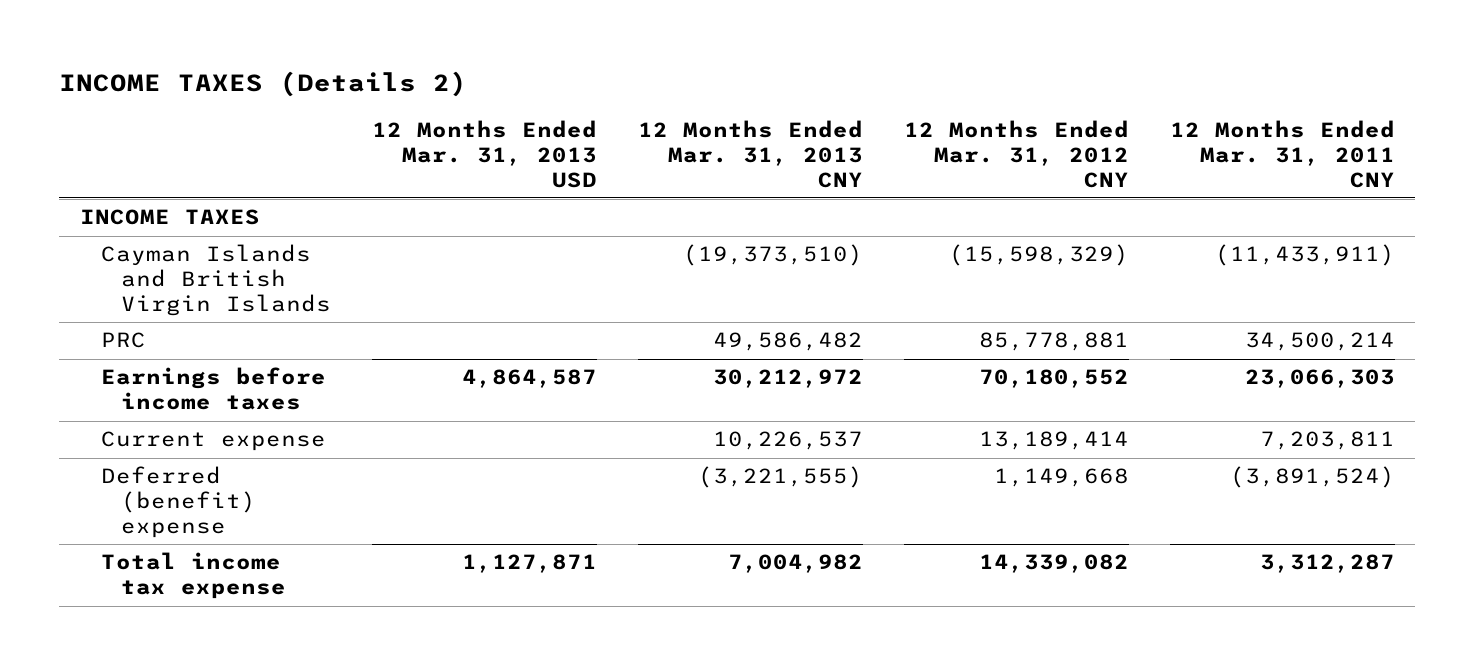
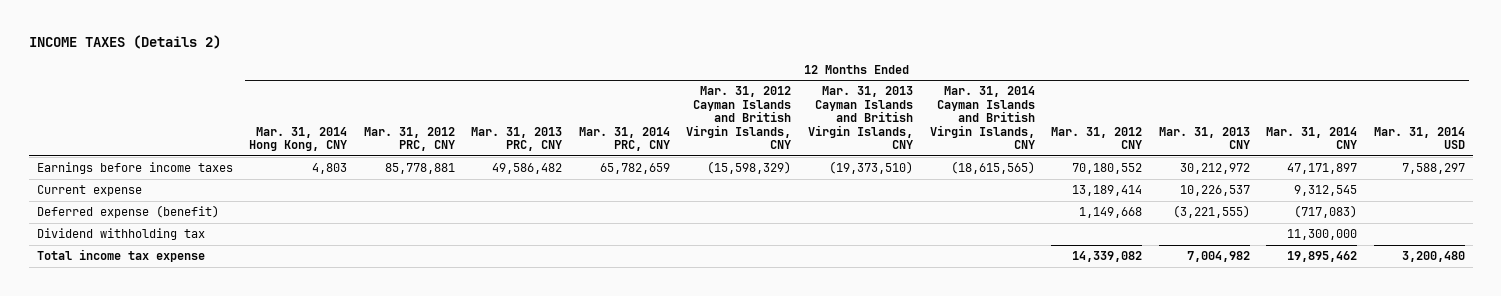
- | 12 Months Ended Mar. 31, 2013 USD | 12 Months Ended Mar. 31, 2013 CNY | 12 Months Ended Mar. 31, 2012 CNY | 12 Months Ended Mar. 31, 2011 CNY
+ | 12 Months Ended Mar. 31, 2014 Hong Kong, CNY | 12 Months Ended Mar. 31, 2012 PRC, CNY | 12 Months Ended Mar. 31, 2013 PRC, CNY | 12 Months Ended Mar. 31, 2014 PRC, CNY | 12 Months Ended Mar. 31, 2012 Cayman Islands and British Virgin Islands, CNY | 12 Months Ended Mar. 31, 2013 Cayman Islands and British Virgin Islands, CNY | 12 Months Ended Mar. 31, 2014 Cayman Islands and British Virgin Islands, CNY | 12 Months Ended Mar. 31, 2012 CNY | 12 Months Ended Mar. 31, 2013 CNY | 12 Months Ended Mar. 31, 2014 CNY | 12 Months Ended Mar. 31, 2014 USD
- INCOME TAXES
- Cayman Islands and British Virgin Islands | | (19,373,510) | (15,598,329) | (11,433,911)
- PRC | | 49,586,482 | 85,778,881 | 34,500,214
- Deferred (benefit) expense | | (3,221,555) | 1,149,668 | (3,891,524)
+ Deferred expense (benefit) | | | | | | | | 1,149,668 | (3,221,555) | (717,083) |
+ Dividend withholding tax | | | | | | | | | | 11,300,000 |

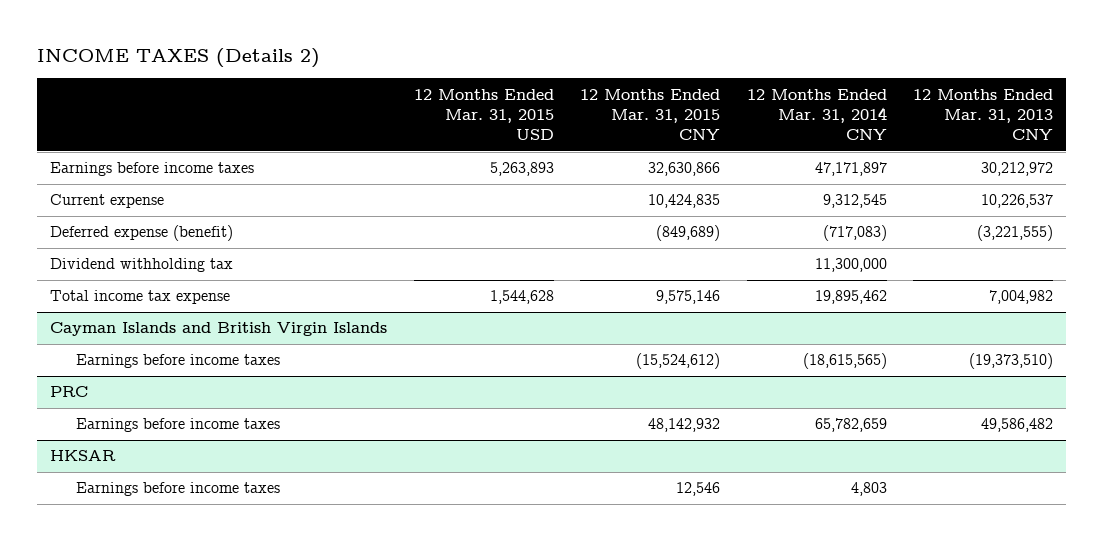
- | 12 Months Ended Mar. 31, 2014 Hong Kong, CNY | 12 Months Ended Mar. 31, 2012 PRC, CNY | 12 Months Ended Mar. 31, 2013 PRC, CNY | 12 Months Ended Mar. 31, 2014 PRC, CNY | 12 Months Ended Mar. 31, 2012 Cayman Islands and British Virgin Islands, CNY | 12 Months Ended Mar. 31, 2013 Cayman Islands and British Virgin Islands, CNY | 12 Months Ended Mar. 31, 2014 Cayman Islands and British Virgin Islands, CNY | 12 Months Ended Mar. 31, 2012 CNY | 12 Months Ended Mar. 31, 2013 CNY | 12 Months Ended Mar. 31, 2014 CNY | 12 Months Ended Mar. 31, 2014 USD
+ | 12 Months Ended Mar. 31, 2015 USD | 12 Months Ended Mar. 31, 2015 CNY | 12 Months Ended Mar. 31, 2014 CNY | 12 Months Ended Mar. 31, 2013 CNY
+ Cayman Islands and British Virgin Islands
+ Earnings before income taxes | | (15,524,612) | (18,615,565) | (19,373,510)
+ PRC
+ Earnings before income taxes | | 48,142,932 | 65,782,659 | 49,586,482
+ HKSAR
+ Earnings before income taxes | | 12,546 | 4,803 |

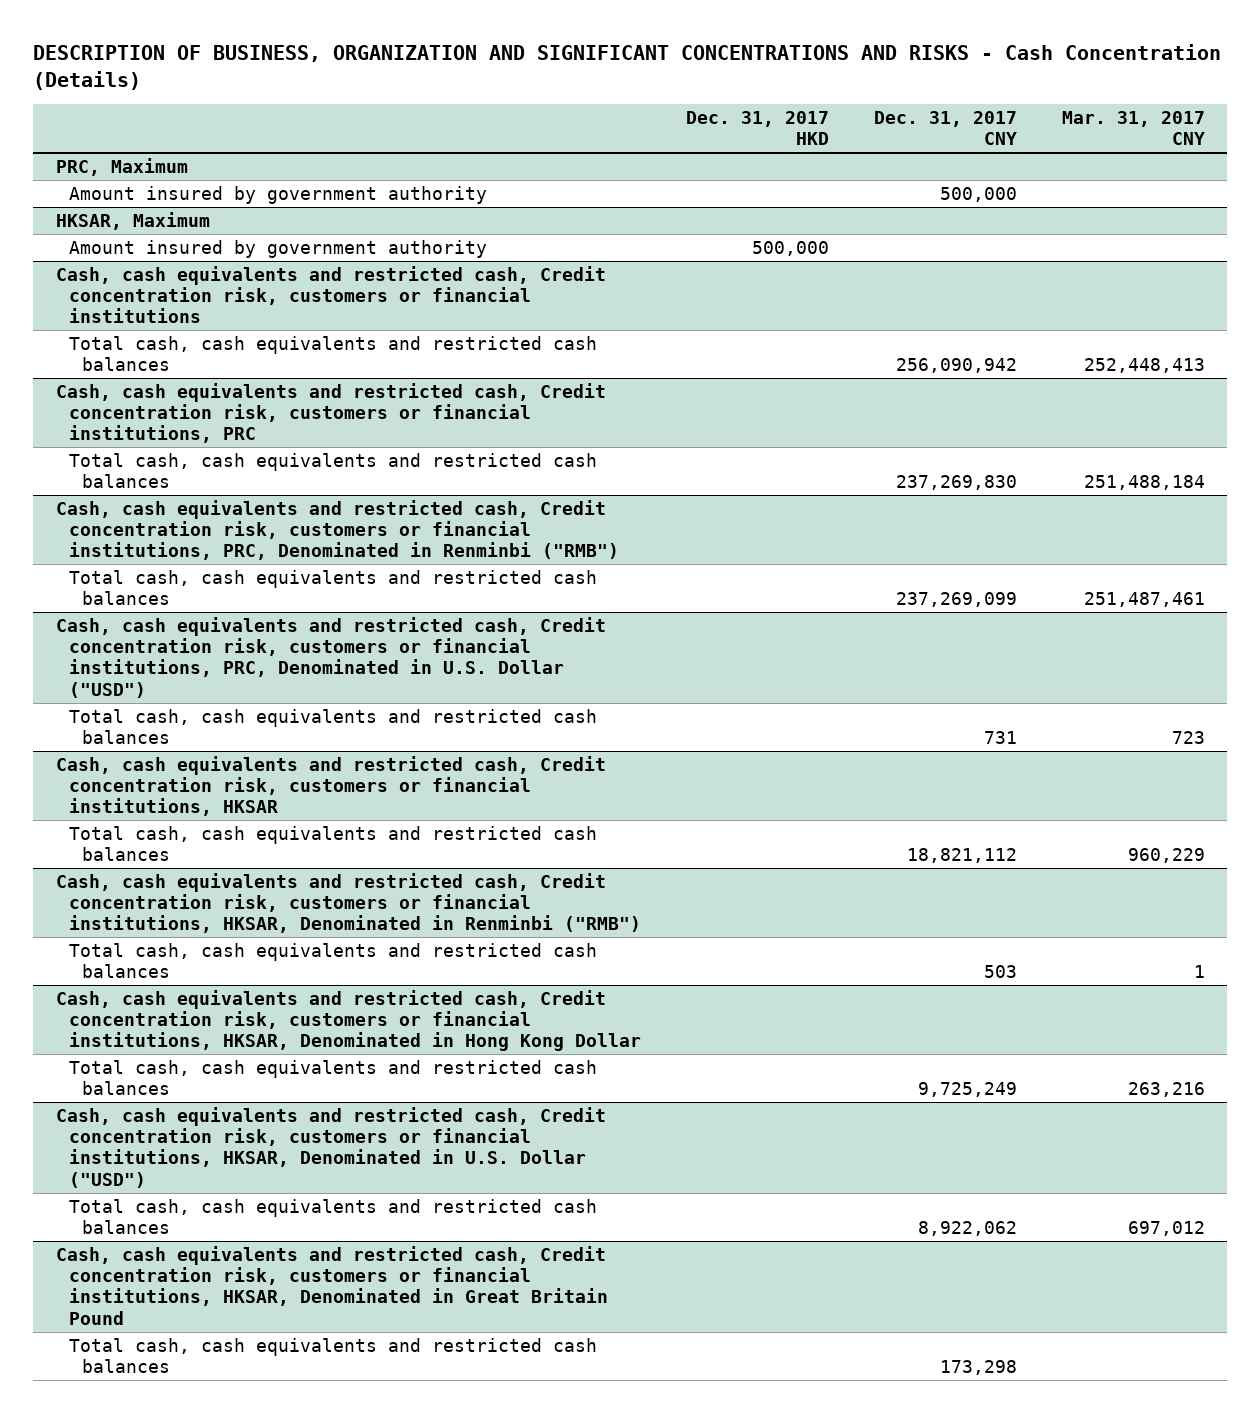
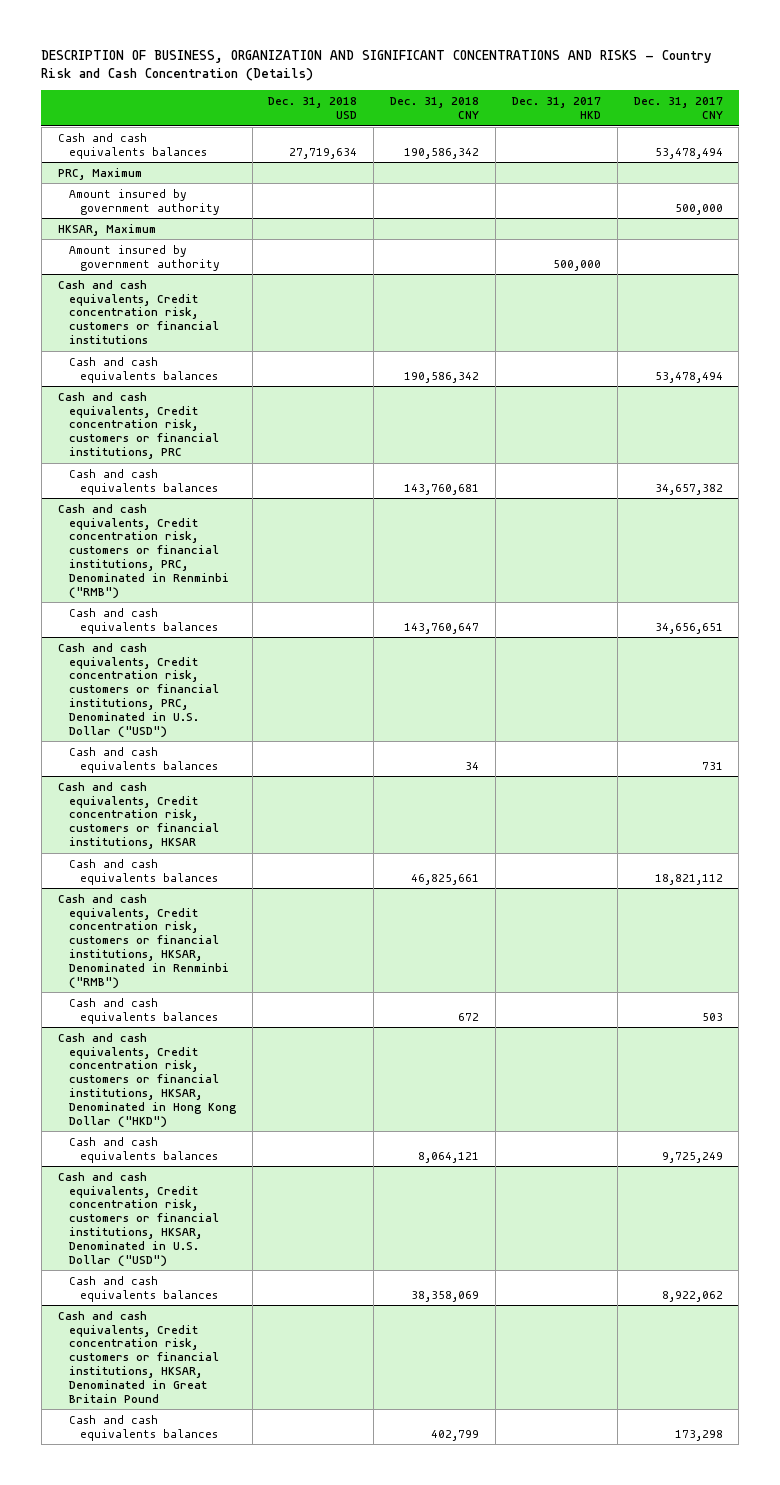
- DESCRIPTION OF BUSINESS, ORGANIZATION AND SIGNIFICANT CONCENTRATIONS AND RISKS - Cash Concentration (Details)
+ DESCRIPTION OF BUSINESS, ORGANIZATION AND SIGNIFICANT CONCENTRATIONS AND RISKS - Country Risk and Cash Concentration (Details)
- | Dec. 31, 2017 HKD | Dec. 31, 2017 CNY | Mar. 31, 2017 CNY
+ | Dec. 31, 2018 USD | Dec. 31, 2018 CNY | Dec. 31, 2017 HKD | Dec. 31, 2017 CNY
+ Cash and cash equivalents balances | 27,719,634 | 190,586,342 | | 53,478,494
- Cash, cash equivalents and restricted cash, Credit concentration risk, customers or financial institutions
- Total cash, cash equivalents and restricted cash balances | | 256,090,942 | 252,448,413
- Cash, cash equivalents and restricted cash, Credit concentration risk, customers or financial institutions, PRC
- Total cash, cash equivalents and restricted cash balances | | 237,269,830 | 251,488,184
- Cash, cash equivalents and restricted cash, Credit concentration risk, customers or financial institutions, PRC, Denominated in Renminbi ("RMB")
- Total cash, cash equivalents and restricted cash balances | | 237,269,099 | 251,487,461
- Cash, cash equivalents and restricted cash, Credit concentration risk, customers or financial institutions, PRC, Denominated in U.S. Dollar ("USD")
- Total cash, cash equivalents and restricted cash balances | | 731 | 723
- Cash, cash equivalents and restricted cash, Credit concentration risk, customers or financial institutions, HKSAR
- Total cash, cash equivalents and restricted cash balances | | 18,821,112 | 960,229
- Cash, cash equivalents and restricted cash, Credit concentration risk, customers or financial institutions, HKSAR, Denominated in Renminbi ("RMB")
- Total cash, cash equivalents and restricted cash balances | | 503 | 1
- Cash, cash equivalents and restricted cash, Credit concentration risk, customers or financial institutions, HKSAR, Denominated in Hong Kong Dollar
- Total cash, cash equivalents and restricted cash balances | | 9,725,249 | 263,216
- Cash, cash equivalents and restricted cash, Credit concentration risk, customers or financial institutions, HKSAR, Denominated in U.S. Dollar ("USD")
- Total cash, cash equivalents and restricted cash balances | | 8,922,062 | 697,012
- Cash, cash equivalents and restricted cash, Credit concentration risk, customers or financial institutions, HKSAR, Denominated in Great Britain Pound
- Total cash, cash equivalents and restricted cash balances | | 173,298 |
+ Cash and cash equivalents, Credit concentration risk, customers or financial institutions
+ Cash and cash equivalents balances | | 190,586,342 | | 53,478,494
+ Cash and cash equivalents, Credit concentration risk, customers or financial institutions, PRC
+ Cash and cash equivalents balances | | 143,760,681 | | 34,657,382
+ Cash and cash equivalents, Credit concentration risk, customers or financial institutions, PRC, Denominated in Renminbi ("RMB")
+ Cash and cash equivalents balances | | 143,760,647 | | 34,656,651
+ Cash and cash equivalents, Credit concentration risk, customers or financial institutions, PRC, Denominated in U.S. Dollar ("USD")
+ Cash and cash equivalents balances | | 34 | | 731
+ Cash and cash equivalents, Credit concentration risk, customers or financial institutions, HKSAR
+ Cash and cash equivalents balances | | 46,825,661 | | 18,821,112
+ Cash and cash equivalents, Credit concentration risk, customers or financial institutions, HKSAR, Denominated in Renminbi ("RMB")
+ Cash and cash equivalents balances | | 672 | | 503
+ Cash and cash equivalents, Credit concentration risk, customers or financial institutions, HKSAR, Denominated in Hong Kong Dollar ("HKD")
+ Cash and cash equivalents balances | | 8,064,121 | | 9,725,249
+ Cash and cash equivalents, Credit concentration risk, customers or financial institutions, HKSAR, Denominated in U.S. Dollar ("USD")
+ Cash and cash equivalents balances | | 38,358,069 | | 8,922,062
+ Cash and cash equivalents, Credit concentration risk, customers or financial institutions, HKSAR, Denominated in Great Britain Pound
+ Cash and cash equivalents balances | | 402,799 | | 173,298

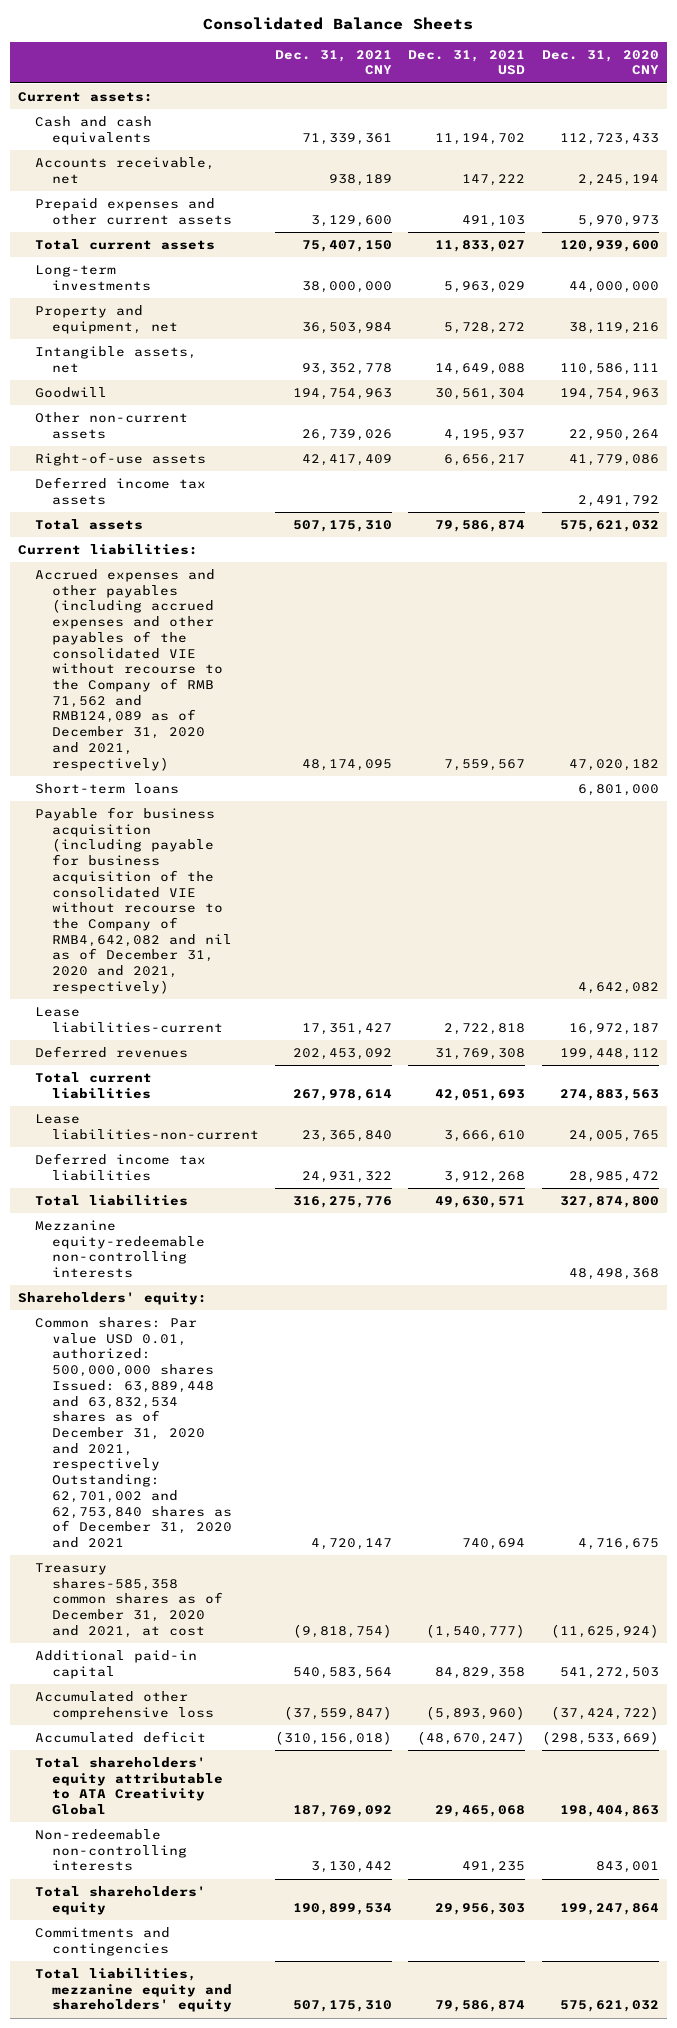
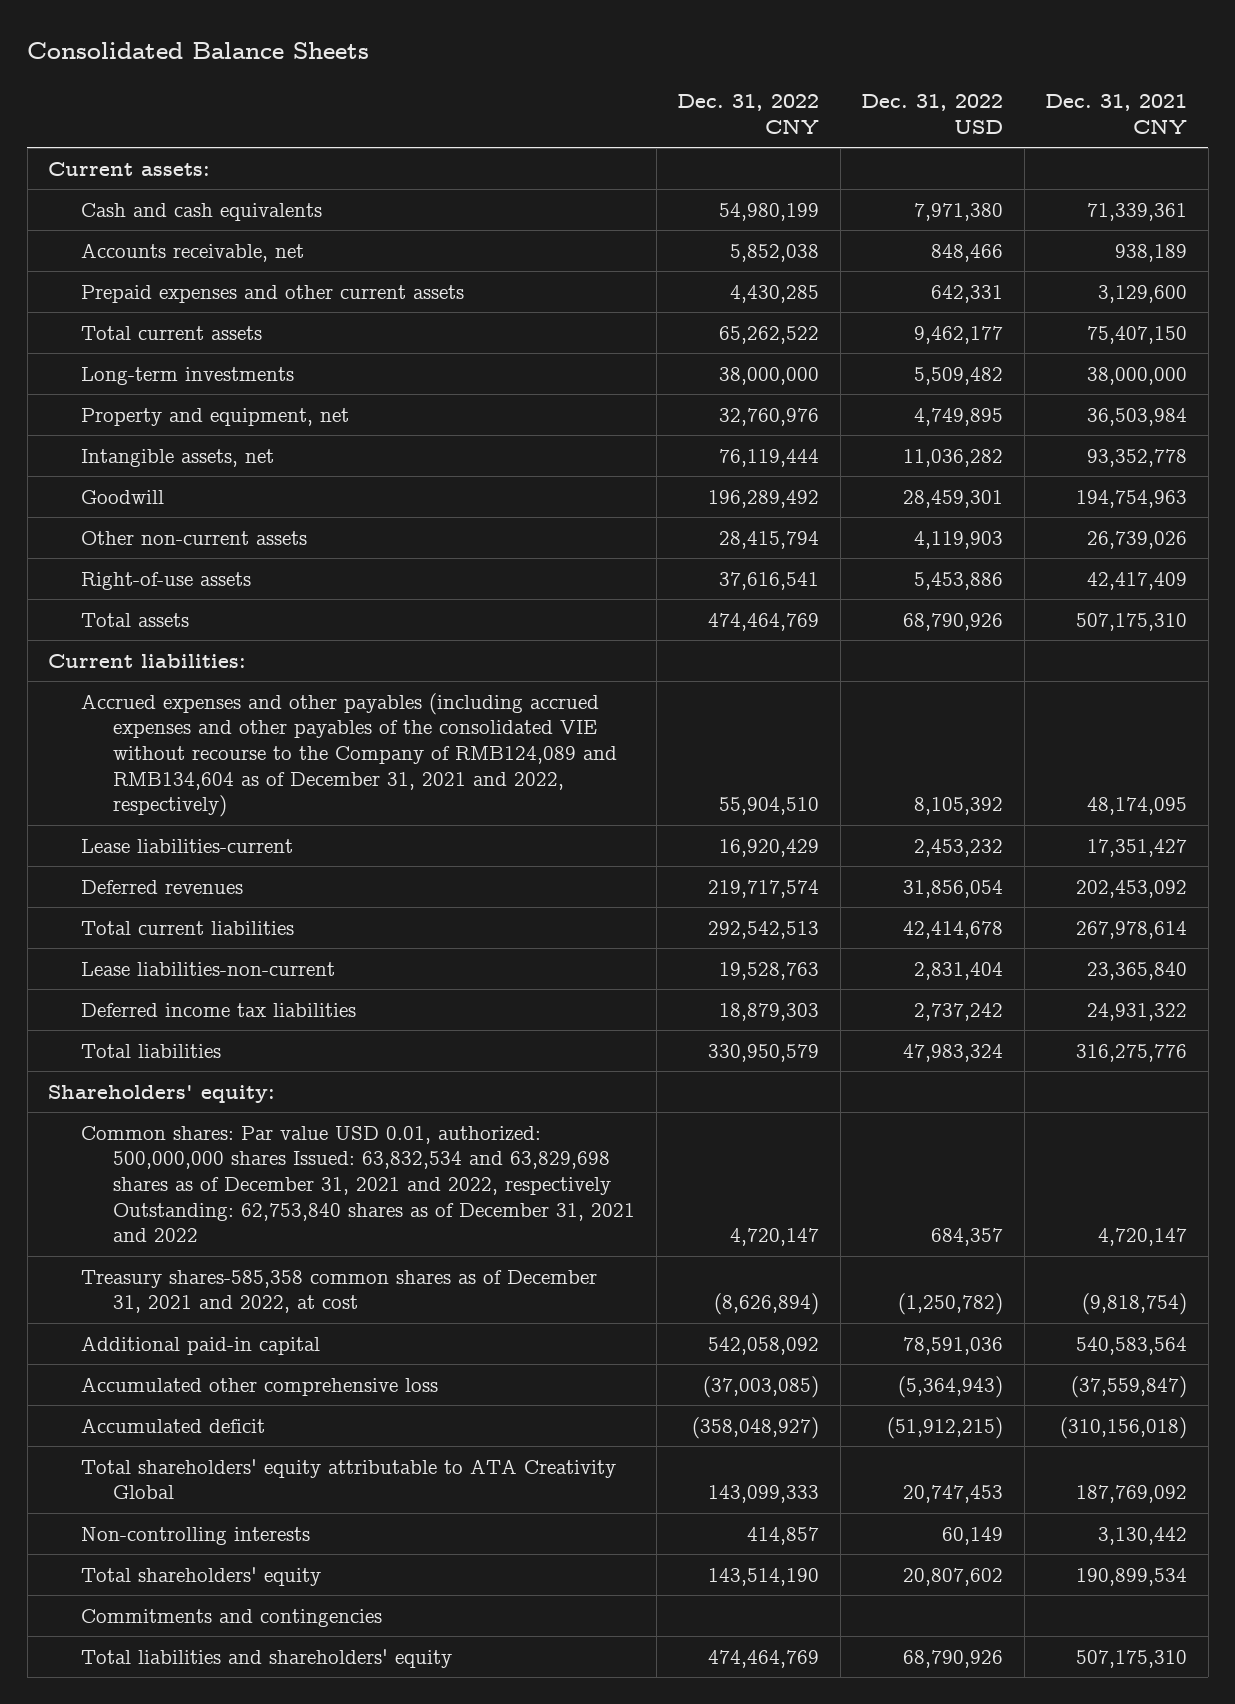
- | Dec. 31, 2021 CNY | Dec. 31, 2021 USD | Dec. 31, 2020 CNY
+ | Dec. 31, 2022 CNY | Dec. 31, 2022 USD | Dec. 31, 2021 CNY
- Deferred income tax assets | | | 2,491,792
- Accrued expenses and other payables (including accrued expenses and other payables of the consolidated VIE without recourse to the Company of RMB 71,562 and RMB124,089 as of December 31, 2020 and 2021, respectively) | 48,174,095 | 7,559,567 | 47,020,182
- Short-term loans | | | 6,801,000
- Payable for business acquisition (including payable for business acquisition of the consolidated VIE without recourse to the Company of RMB4,642,082 and nil as of December 31, 2020 and 2021, respectively) | | | 4,642,082
+ Accrued expenses and other payables (including accrued expenses and other payables of the consolidated VIE without recourse to the Company of RMB124,089 and RMB134,604 as of December 31, 2021 and 2022, respectively) | 55,904,510 | 8,105,392 | 48,174,095
- Mezzanine equity-redeemable non-controlling interests | | | 48,498,368
- Common shares: Par value USD 0.01, authorized: 500,000,000 shares Issued: 63,889,448 and 63,832,534 shares as of December 31, 2020 and 2021, respectively Outstanding: 62,701,002 and 62,753,840 shares as of December 31, 2020 and 2021 | 4,720,147 | 740,694 | 4,716,675
- Treasury shares-585,358 common shares as of December 31, 2020 and 2021, at cost | (9,818,754) | (1,540,777) | (11,625,924)
+ Common shares: Par value USD 0.01, authorized: 500,000,000 shares Issued: 63,832,534 and 63,829,698 shares as of December 31, 2021 and 2022, respectively Outstanding: 62,753,840 shares as of December 31, 2021 and 2022 | 4,720,147 | 684,357 | 4,720,147
+ Treasury shares-585,358 common shares as of December 31, 2021 and 2022, at cost | (8,626,894) | (1,250,782) | (9,818,754)
- Non-redeemable non-controlling interests | 3,130,442 | 491,235 | 843,001
+ Non-controlling interests | 414,857 | 60,149 | 3,130,442
- Total liabilities, mezzanine equity and shareholders' equity | 507,175,310 | 79,586,874 | 575,621,032
+ Total liabilities and shareholders' equity | 474,464,769 | 68,790,926 | 507,175,310

